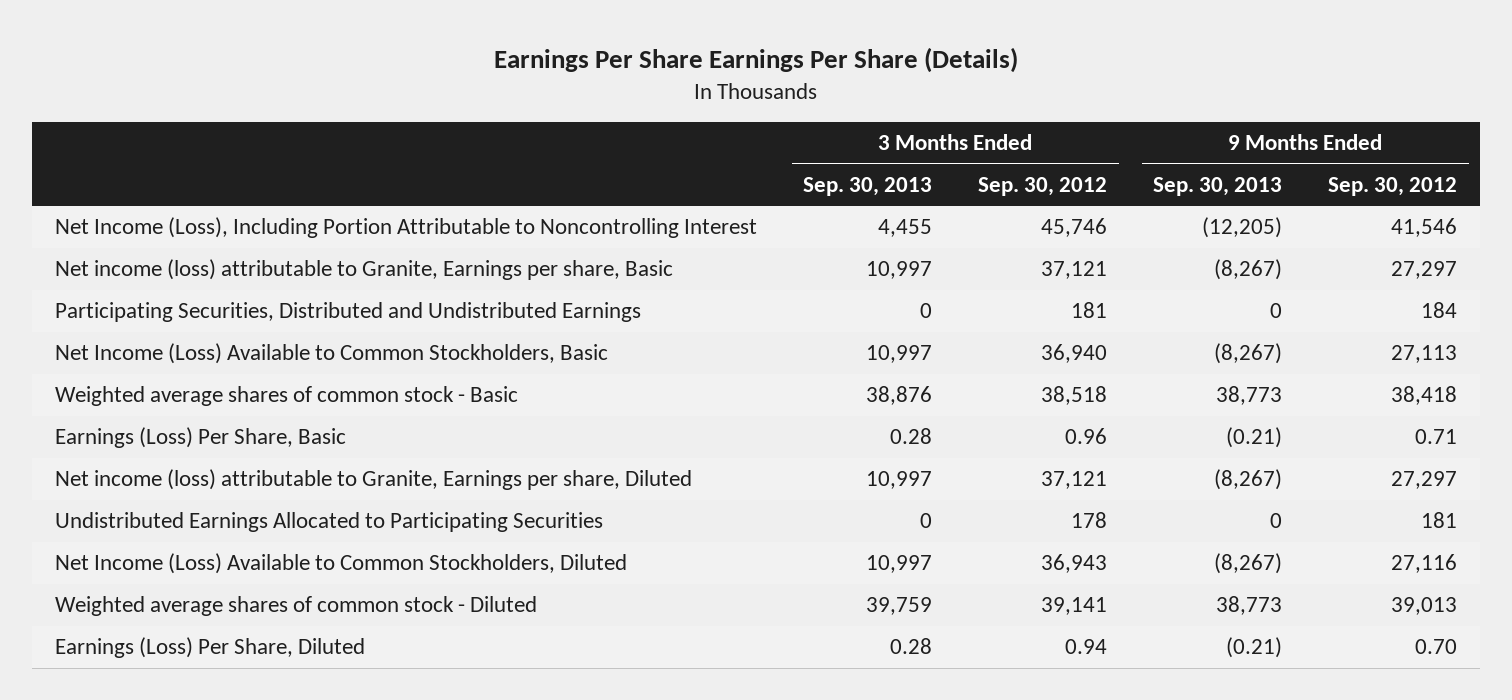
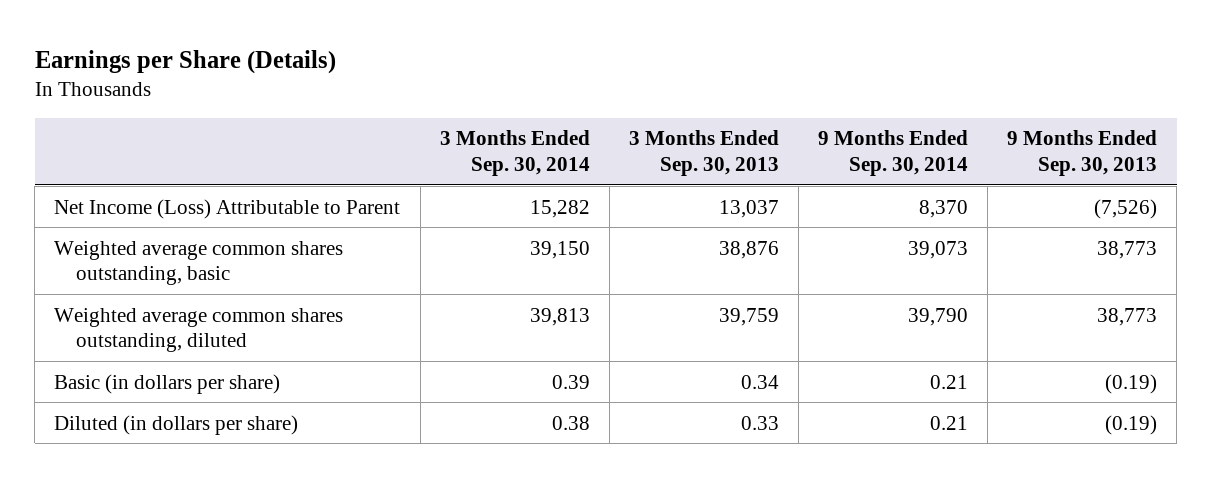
- Earnings Per Share Earnings Per Share (Details)
+ Earnings per Share (Details)
- | 3 Months Ended Sep. 30, 2013 | 3 Months Ended Sep. 30, 2012 | 9 Months Ended Sep. 30, 2013 | 9 Months Ended Sep. 30, 2012
+ | 3 Months Ended Sep. 30, 2014 | 3 Months Ended Sep. 30, 2013 | 9 Months Ended Sep. 30, 2014 | 9 Months Ended Sep. 30, 2013
- Net Income (Loss), Including Portion Attributable to Noncontrolling Interest | 4,455 | 45,746 | (12,205) | 41,546
- Net income (loss) attributable to Granite, Earnings per share, Basic | 10,997 | 37,121 | (8,267) | 27,297
- Participating Securities, Distributed and Undistributed Earnings | 0 | 181 | 0 | 184
- Net Income (Loss) Available to Common Stockholders, Basic | 10,997 | 36,940 | (8,267) | 27,113
- Weighted average shares of common stock - Basic | 38,876 | 38,518 | 38,773 | 38,418
- Earnings (Loss) Per Share, Basic | 0.28 | 0.96 | (0.21) | 0.71
- Net income (loss) attributable to Granite, Earnings per share, Diluted | 10,997 | 37,121 | (8,267) | 27,297
- Undistributed Earnings Allocated to Participating Securities | 0 | 178 | 0 | 181
- Net Income (Loss) Available to Common Stockholders, Diluted | 10,997 | 36,943 | (8,267) | 27,116
- Weighted average shares of common stock - Diluted | 39,759 | 39,141 | 38,773 | 39,013
- Earnings (Loss) Per Share, Diluted | 0.28 | 0.94 | (0.21) | 0.70
+ Net Income (Loss) Attributable to Parent | 15,282 | 13,037 | 8,370 | (7,526)
+ Weighted average common shares outstanding, basic | 39,150 | 38,876 | 39,073 | 38,773
+ Weighted average common shares outstanding, diluted | 39,813 | 39,759 | 39,790 | 38,773
+ Basic (in dollars per share) | 0.39 | 0.34 | 0.21 | (0.19)
+ Diluted (in dollars per share) | 0.38 | 0.33 | 0.21 | (0.19)

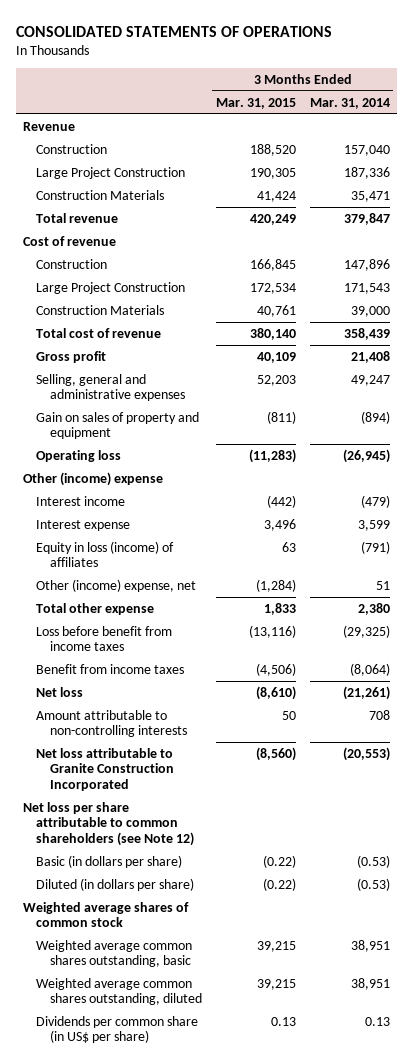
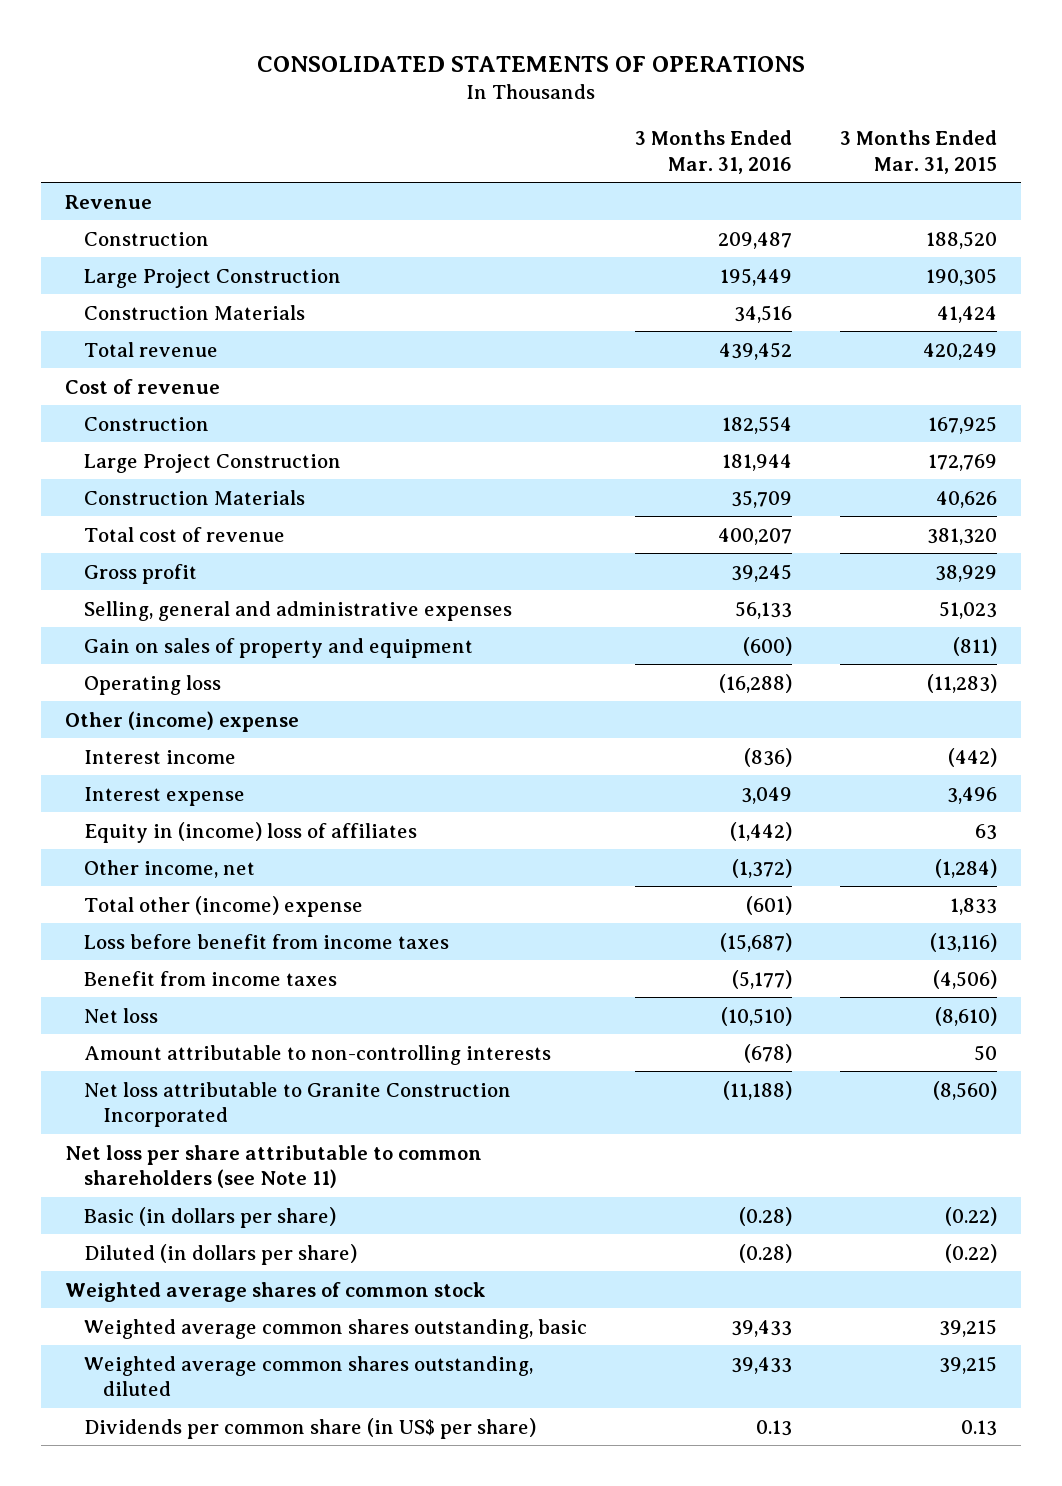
- | 3 Months Ended Mar. 31, 2015 | 3 Months Ended Mar. 31, 2014
+ | 3 Months Ended Mar. 31, 2016 | 3 Months Ended Mar. 31, 2015
- Construction | 166,845 | 147,896
- Large Project Construction | 172,534 | 171,543
- Construction Materials | 40,761 | 39,000
- Total cost of revenue | 380,140 | 358,439
- Gross profit | 40,109 | 21,408
- Selling, general and administrative expenses | 52,203 | 49,247
+ Construction | 182,554 | 167,925
+ Large Project Construction | 181,944 | 172,769
+ Construction Materials | 35,709 | 40,626
+ Total cost of revenue | 400,207 | 381,320
+ Gross profit | 39,245 | 38,929
+ Selling, general and administrative expenses | 56,133 | 51,023
- Equity in loss (income) of affiliates | 63 | (791)
- Other (income) expense, net | (1,284) | 51
- Total other expense | 1,833 | 2,380
+ Equity in (income) loss of affiliates | (1,442) | 63
+ Other income, net | (1,372) | (1,284)
+ Total other (income) expense | (601) | 1,833
- Net loss per share attributable to common shareholders (see Note 12)
+ Net loss per share attributable to common shareholders (see Note 11)

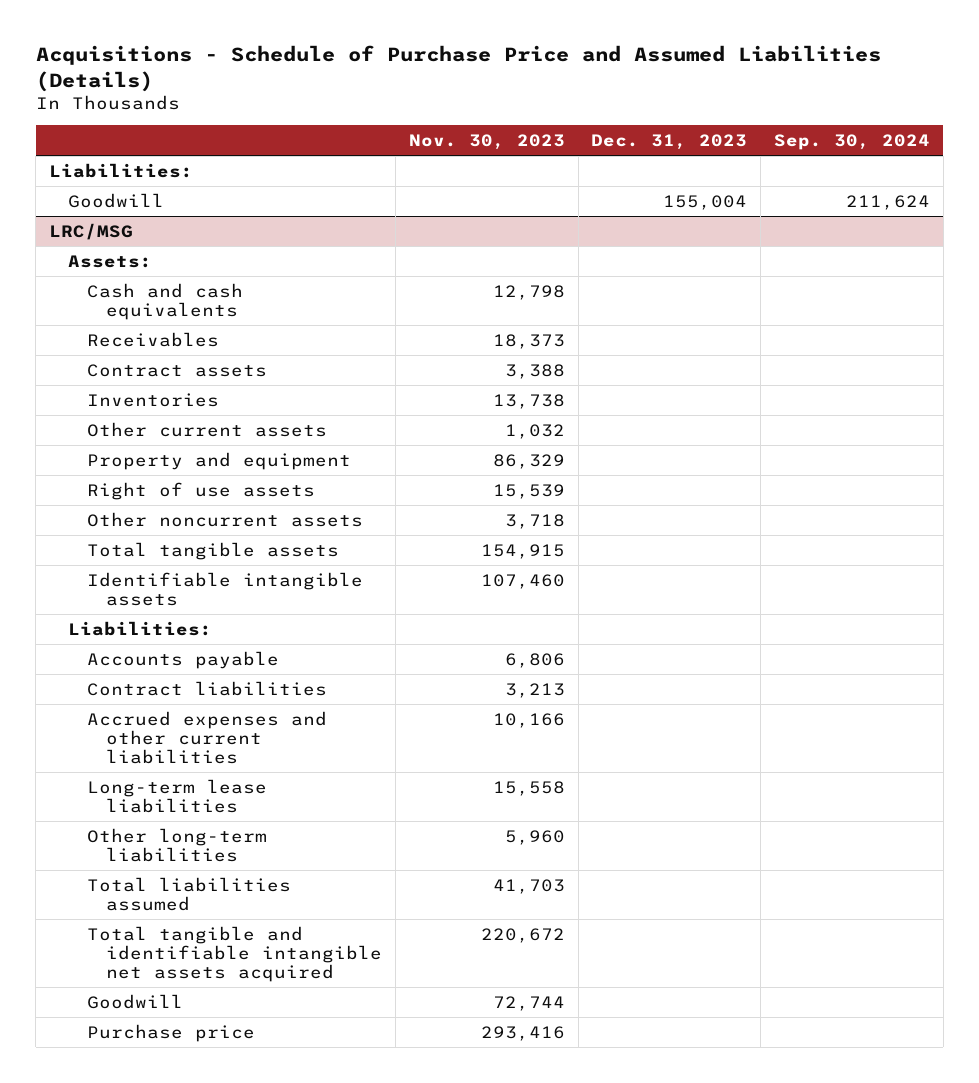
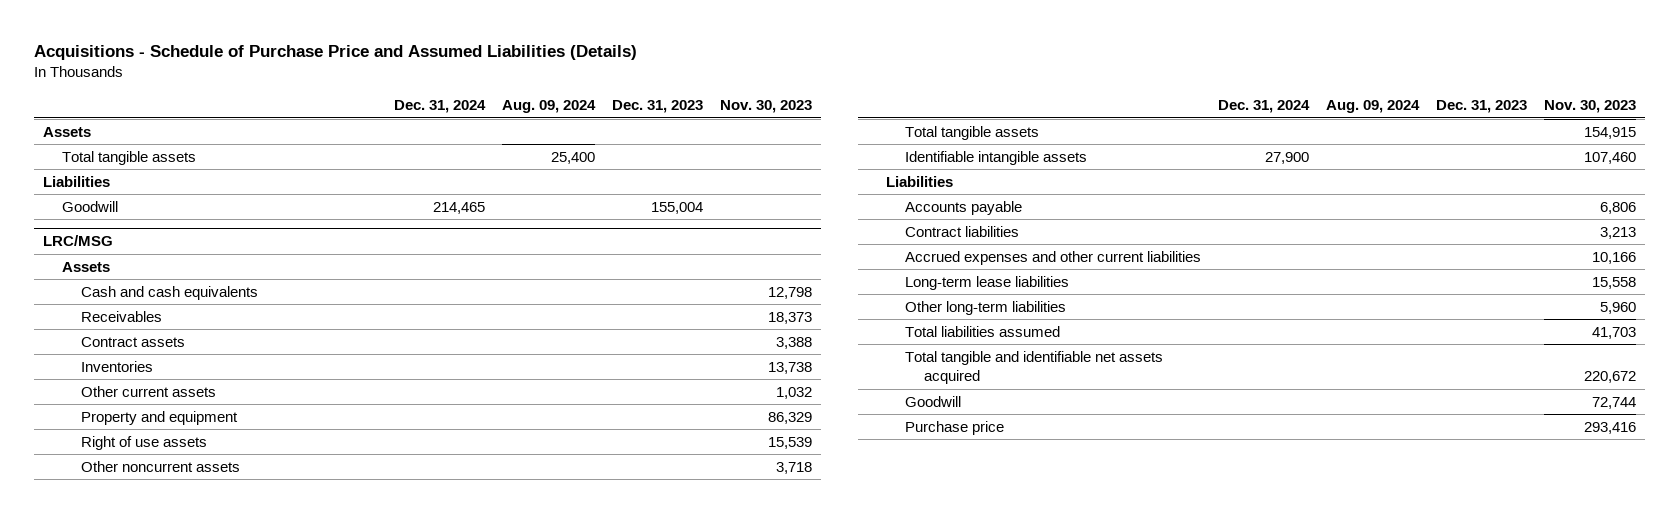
- | Nov. 30, 2023 | Dec. 31, 2023 | Sep. 30, 2024
+ | Dec. 31, 2024 | Aug. 09, 2024 | Dec. 31, 2023 | Nov. 30, 2023
- Liabilities:
+ Assets
+ Total tangible assets | | 25,400 | |
+ Liabilities
@ LRC/MSG
- Assets:
+ Assets
- Liabilities:
+ Liabilities
- Total tangible and identifiable intangible net assets acquired | 220,672 | |
+ Total tangible and identifiable net assets acquired | | | | 220,672

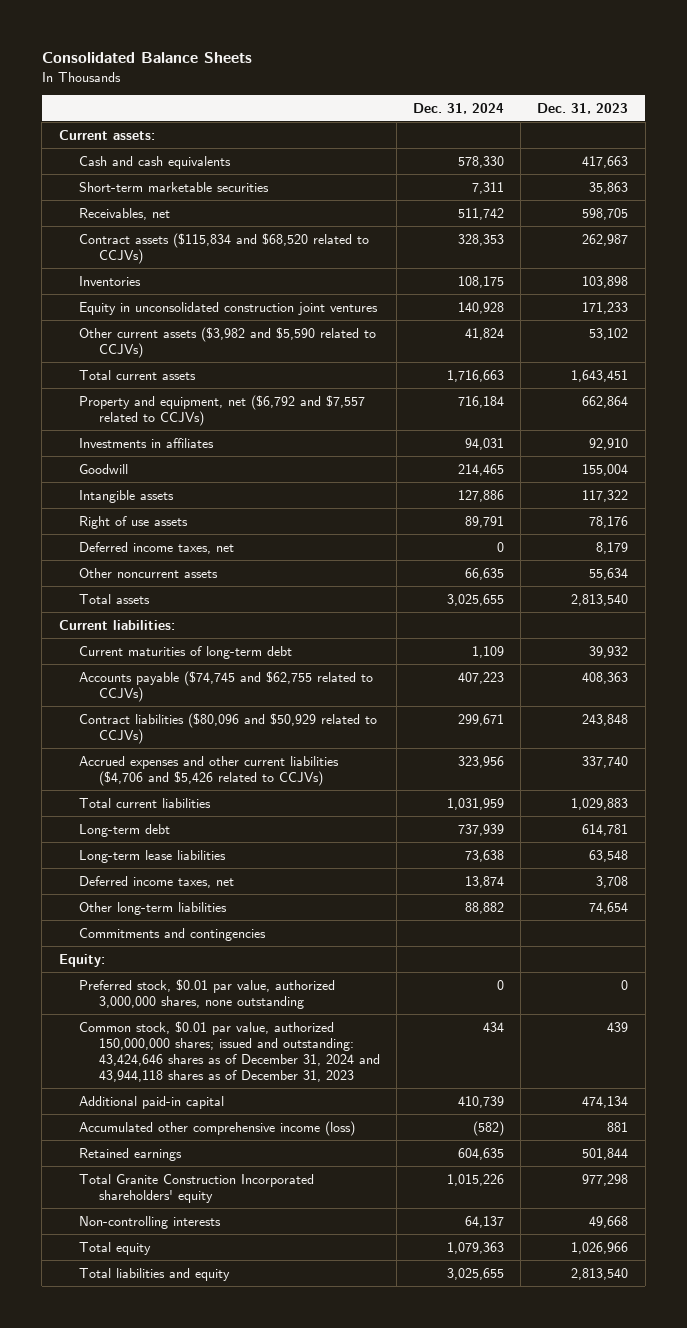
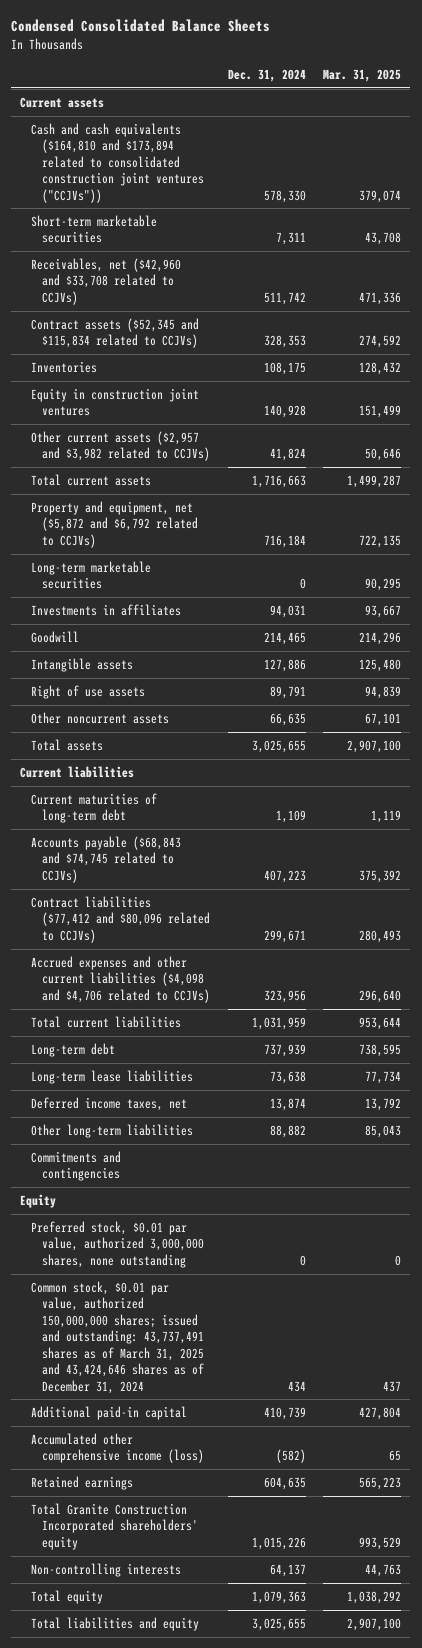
- Consolidated Balance Sheets
+ Condensed Consolidated Balance Sheets
- | Dec. 31, 2024 | Dec. 31, 2023
+ | Dec. 31, 2024 | Mar. 31, 2025
- Current assets:
- Cash and cash equivalents | 578,330 | 417,663
+ Current assets
+ Cash and cash equivalents ($164,810 and $173,894 related to consolidated construction joint ventures ("CCJVs")) | 578,330 | 379,074
- Receivables, net | 511,742 | 598,705
- Contract assets ($115,834 and $68,520 related to CCJVs) | 328,353 | 262,987
+ Receivables, net ($42,960 and $33,708 related to CCJVs) | 511,742 | 471,336
+ Contract assets ($52,345 and $115,834 related to CCJVs) | 328,353 | 274,592
- Equity in unconsolidated construction joint ventures | 140,928 | 171,233
- Other current assets ($3,982 and $5,590 related to CCJVs) | 41,824 | 53,102
+ Equity in construction joint ventures | 140,928 | 151,499
+ Other current assets ($2,957 and $3,982 related to CCJVs) | 41,824 | 50,646
- Property and equipment, net ($6,792 and $7,557 related to CCJVs) | 716,184 | 662,864
+ Property and equipment, net ($5,872 and $6,792 related to CCJVs) | 716,184 | 722,135
+ Long-term marketable securities | 0 | 90,295
- Deferred income taxes, net | 0 | 8,179
- Current liabilities:
+ Current liabilities
- Accounts payable ($74,745 and $62,755 related to CCJVs) | 407,223 | 408,363
- Contract liabilities ($80,096 and $50,929 related to CCJVs) | 299,671 | 243,848
- Accrued expenses and other current liabilities ($4,706 and $5,426 related to CCJVs) | 323,956 | 337,740
+ Accounts payable ($68,843 and $74,745 related to CCJVs) | 407,223 | 375,392
+ Contract liabilities ($77,412 and $80,096 related to CCJVs) | 299,671 | 280,493
+ Accrued expenses and other current liabilities ($4,098 and $4,706 related to CCJVs) | 323,956 | 296,640
- Equity:
+ Equity
- Common stock, $0.01 par value, authorized 150,000,000 shares; issued and outstanding: 43,424,646 shares as of December 31, 2024 and 43,944,118 shares as of December 31, 2023 | 434 | 439
+ Common stock, $0.01 par value, authorized 150,000,000 shares; issued and outstanding: 43,737,491 shares as of March 31, 2025 and 43,424,646 shares as of December 31, 2024 | 434 | 437

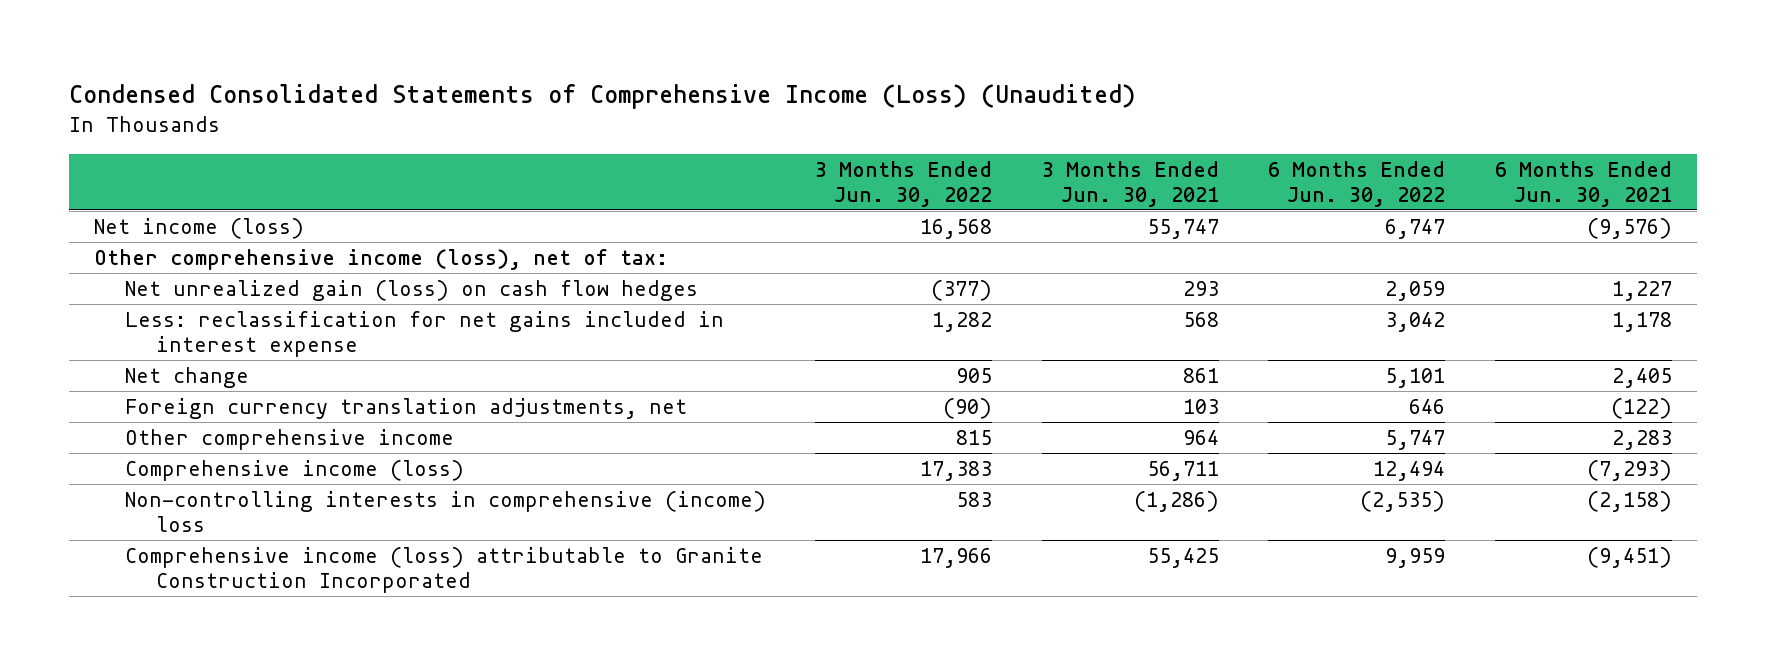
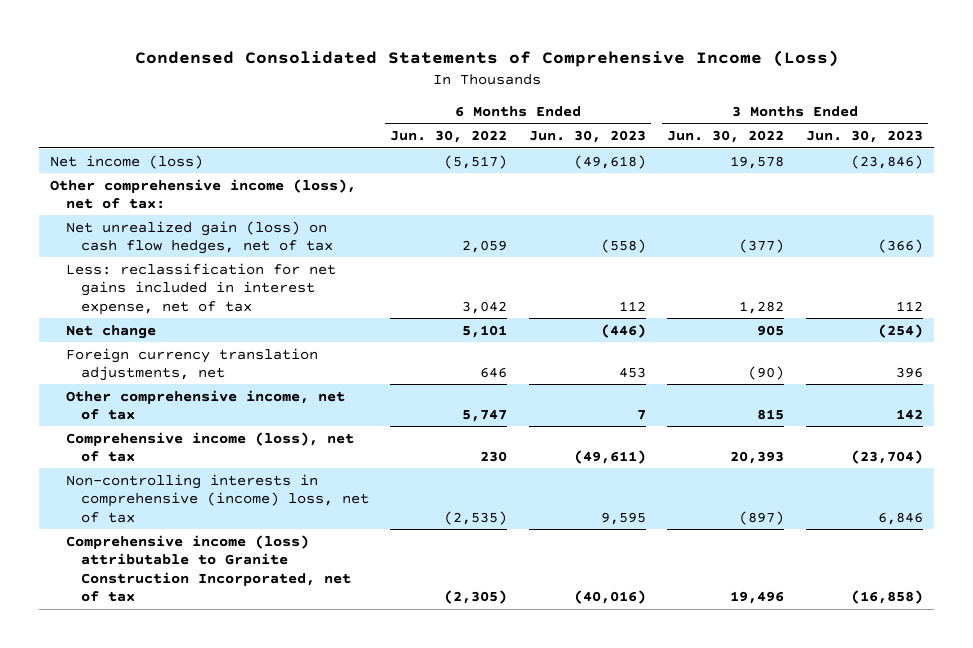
- Condensed Consolidated Statements of Comprehensive Income (Loss) (Unaudited)
+ Condensed Consolidated Statements of Comprehensive Income (Loss)
- | 3 Months Ended Jun. 30, 2022 | 3 Months Ended Jun. 30, 2021 | 6 Months Ended Jun. 30, 2022 | 6 Months Ended Jun. 30, 2021
+ | 6 Months Ended Jun. 30, 2022 | 6 Months Ended Jun. 30, 2023 | 3 Months Ended Jun. 30, 2022 | 3 Months Ended Jun. 30, 2023
- Net income (loss) | 16,568 | 55,747 | 6,747 | (9,576)
+ Net income (loss) | (5,517) | (49,618) | 19,578 | (23,846)
- Net unrealized gain (loss) on cash flow hedges | (377) | 293 | 2,059 | 1,227
- Less: reclassification for net gains included in interest expense | 1,282 | 568 | 3,042 | 1,178
+ Net unrealized gain (loss) on cash flow hedges, net of tax | 2,059 | (558) | (377) | (366)
+ Less: reclassification for net gains included in interest expense, net of tax | 3,042 | 112 | 1,282 | 112
- Other comprehensive income | 815 | 964 | 5,747 | 2,283
- Comprehensive income (loss) | 17,383 | 56,711 | 12,494 | (7,293)
- Non-controlling interests in comprehensive (income) loss | 583 | (1,286) | (2,535) | (2,158)
- Comprehensive income (loss) attributable to Granite Construction Incorporated | 17,966 | 55,425 | 9,959 | (9,451)
+ Other comprehensive income, net of tax | 5,747 | 7 | 815 | 142
+ Comprehensive income (loss), net of tax | 230 | (49,611) | 20,393 | (23,704)
+ Non-controlling interests in comprehensive (income) loss, net of tax | (2,535) | 9,595 | (897) | 6,846
+ Comprehensive income (loss) attributable to Granite Construction Incorporated, net of tax | (2,305) | (40,016) | 19,496 | (16,858)

